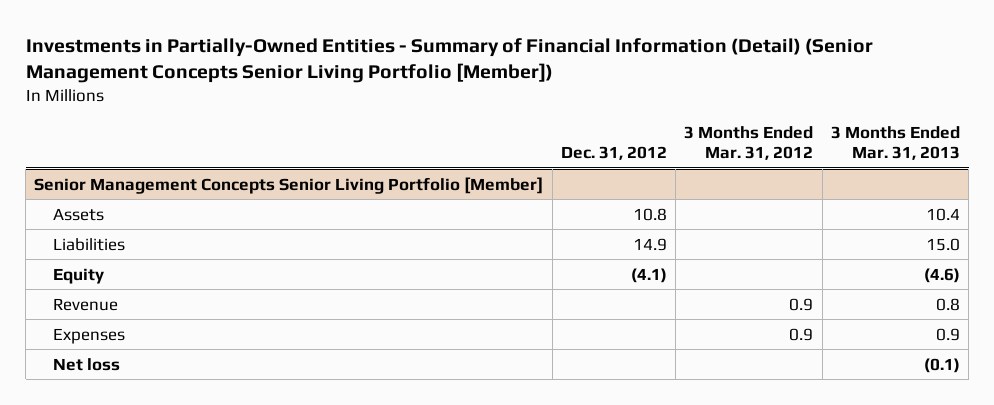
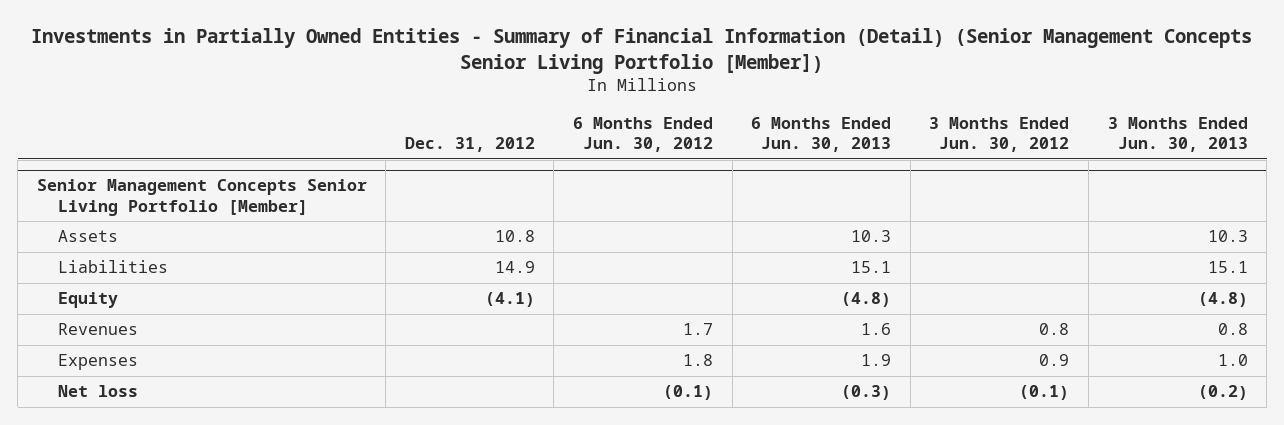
- Investments in Partially-Owned Entities - Summary of Financial Information (Detail) (Senior Management Concepts Senior Living Portfolio [Member])
+ Investments in Partially Owned Entities - Summary of Financial Information (Detail) (Senior Management Concepts Senior Living Portfolio [Member])
- | Dec. 31, 2012 | 3 Months Ended Mar. 31, 2012 | 3 Months Ended Mar. 31, 2013
+ | Dec. 31, 2012 | 6 Months Ended Jun. 30, 2012 | 6 Months Ended Jun. 30, 2013 | 3 Months Ended Jun. 30, 2012 | 3 Months Ended Jun. 30, 2013
@ Senior Management Concepts Senior Living Portfolio [Member]
- Revenue | | 0.9 | 0.8
+ Revenues | | 1.7 | 1.6 | 0.8 | 0.8

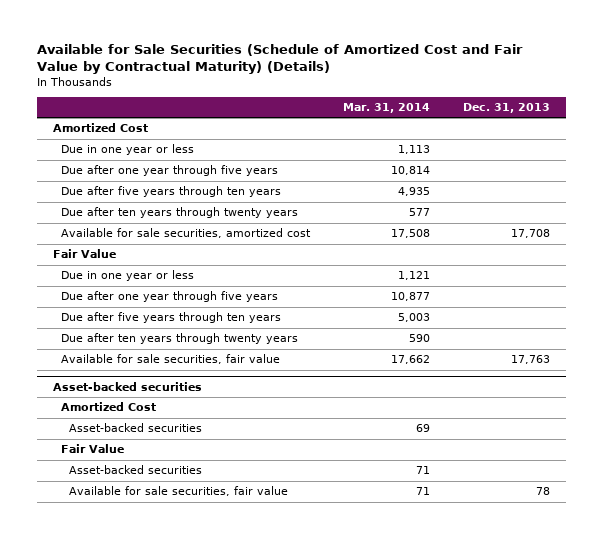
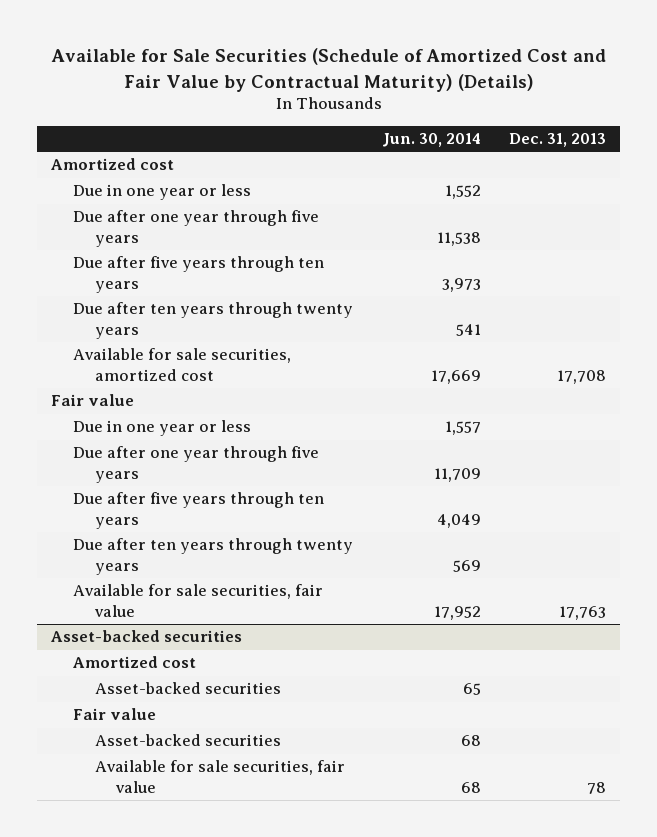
- | Mar. 31, 2014 | Dec. 31, 2013
+ | Jun. 30, 2014 | Dec. 31, 2013
- Amortized Cost
+ Amortized cost
- Fair Value
+ Fair value
@ Asset-backed securities
- Amortized Cost
+ Amortized cost
- Fair Value
+ Fair value

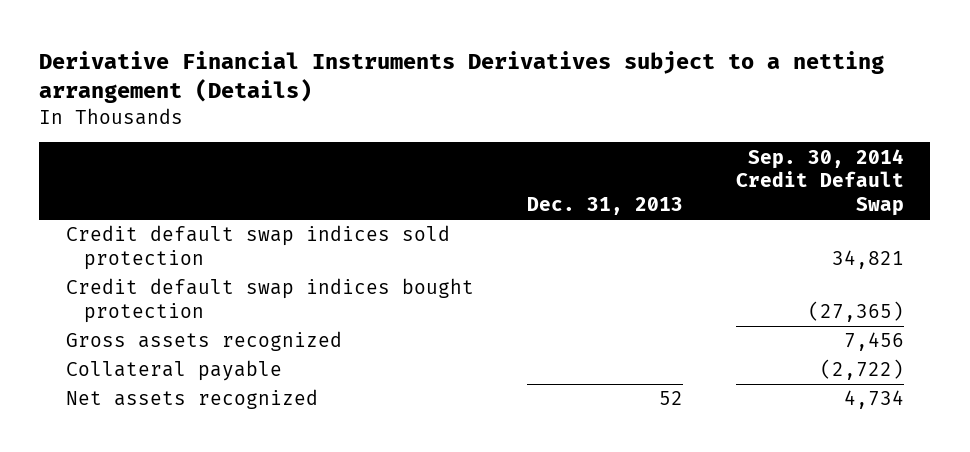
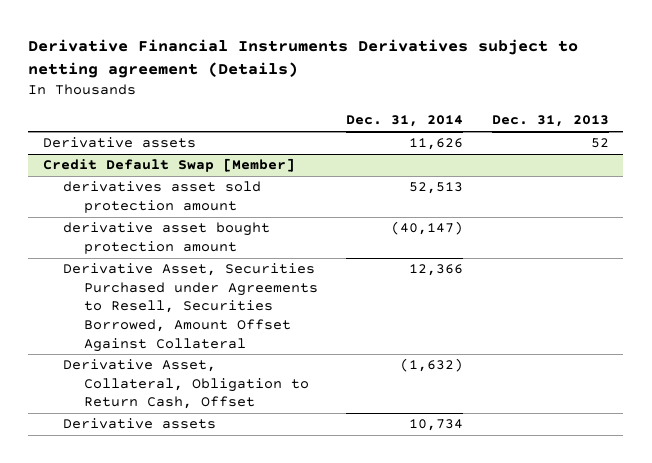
- Derivative Financial Instruments Derivatives subject to a netting arrangement (Details)
+ Derivative Financial Instruments Derivatives subject to netting agreement (Details)
- | Dec. 31, 2013 | Sep. 30, 2014 Credit Default Swap
+ | Dec. 31, 2014 | Dec. 31, 2013
- Credit default swap indices sold protection | | 34,821
- Credit default swap indices bought protection | | (27,365)
- Gross assets recognized | | 7,456
- Collateral payable | | (2,722)
- Net assets recognized | 52 | 4,734
+ Derivative assets | 11,626 | 52
+ Credit Default Swap [Member]
+ derivatives asset sold protection amount | 52,513 |
+ derivative asset bought protection amount | (40,147) |
+ Derivative Asset, Securities Purchased under Agreements to Resell, Securities Borrowed, Amount Offset Against Collateral | 12,366 |
+ Derivative Asset, Collateral, Obligation to Return Cash, Offset | (1,632) |
+ Derivative assets | 10,734 |

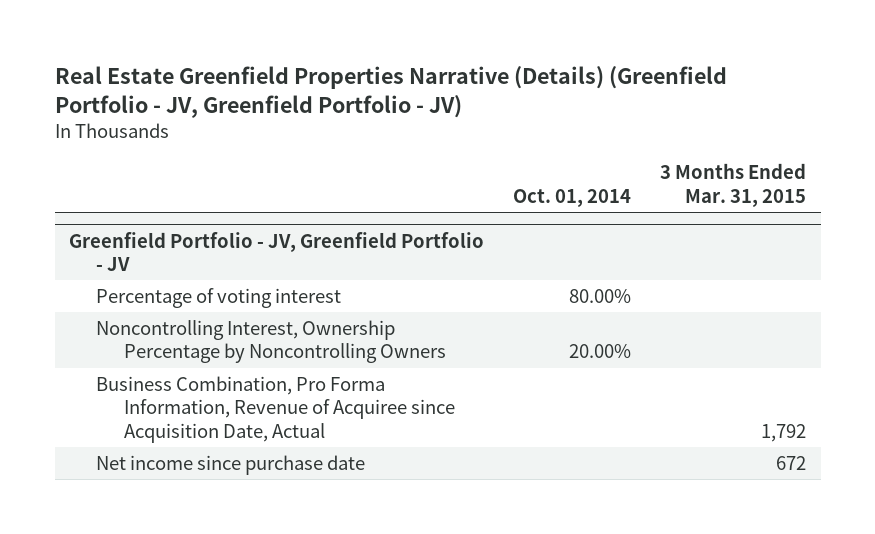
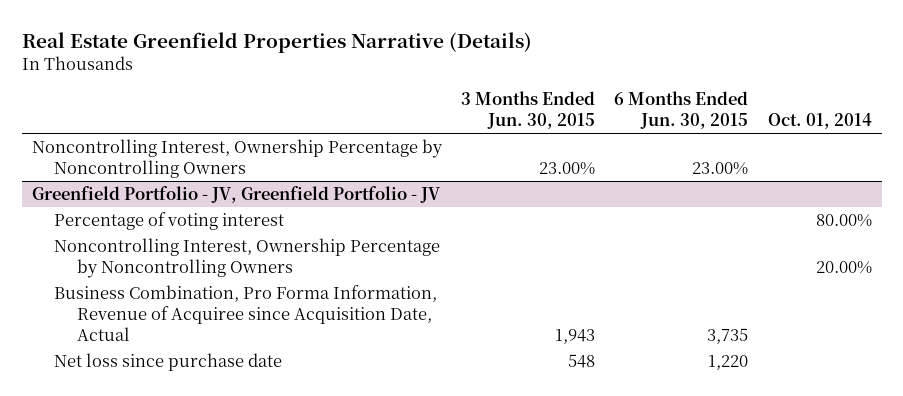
- Real Estate Greenfield Properties Narrative (Details) (Greenfield Portfolio - JV, Greenfield Portfolio - JV)
+ Real Estate Greenfield Properties Narrative (Details)
- | Oct. 01, 2014 | 3 Months Ended Mar. 31, 2015
+ | 3 Months Ended Jun. 30, 2015 | 6 Months Ended Jun. 30, 2015 | Oct. 01, 2014
+ Noncontrolling Interest, Ownership Percentage by Noncontrolling Owners | 23.00% | 23.00% |
@ Greenfield Portfolio - JV, Greenfield Portfolio - JV
- Net income since purchase date | | 672
+ Net loss since purchase date | 548 | 1,220 |

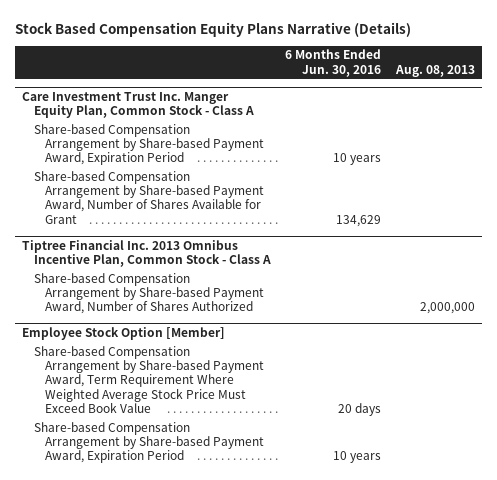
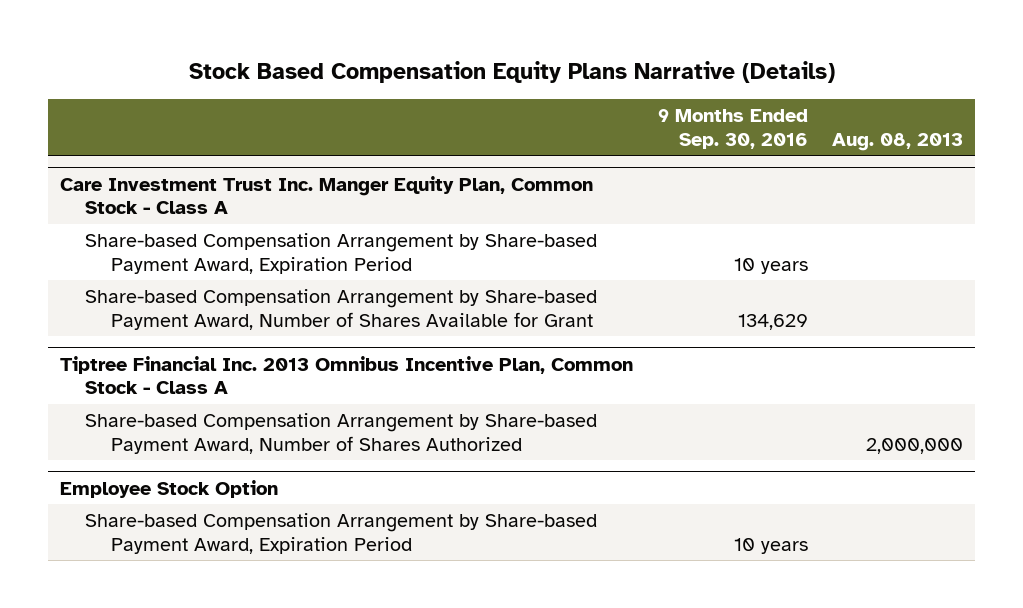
- | 6 Months Ended Jun. 30, 2016 | Aug. 08, 2013
+ | 9 Months Ended Sep. 30, 2016 | Aug. 08, 2013
- Employee Stock Option [Member]
- Share-based Compensation Arrangement by Share-based Payment Award, Term Requirement Where Weighted Average Stock Price Must Exceed Book Value | 20 days |
+ Employee Stock Option

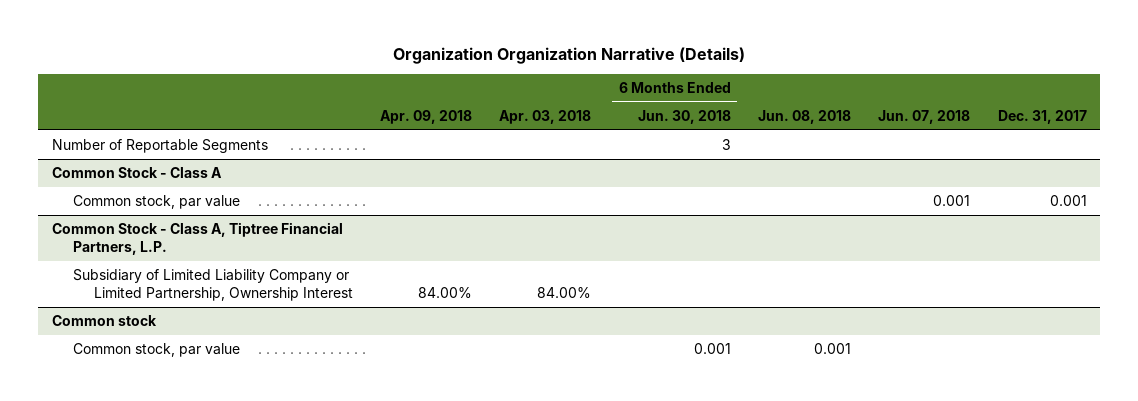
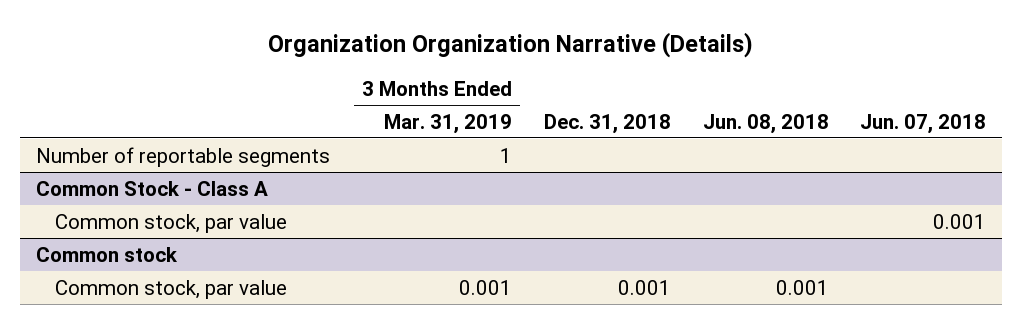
- | Apr. 09, 2018 | Apr. 03, 2018 | 6 Months Ended Jun. 30, 2018 | Jun. 08, 2018 | Jun. 07, 2018 | Dec. 31, 2017
+ | 3 Months Ended Mar. 31, 2019 | Dec. 31, 2018 | Jun. 08, 2018 | Jun. 07, 2018
- Number of Reportable Segments | | | 3 | | |
+ Number of reportable segments | 1 | | |
- Common Stock - Class A, Tiptree Financial Partners, L.P.
- Subsidiary of Limited Liability Company or Limited Partnership, Ownership Interest | 84.00% | 84.00% | | | |

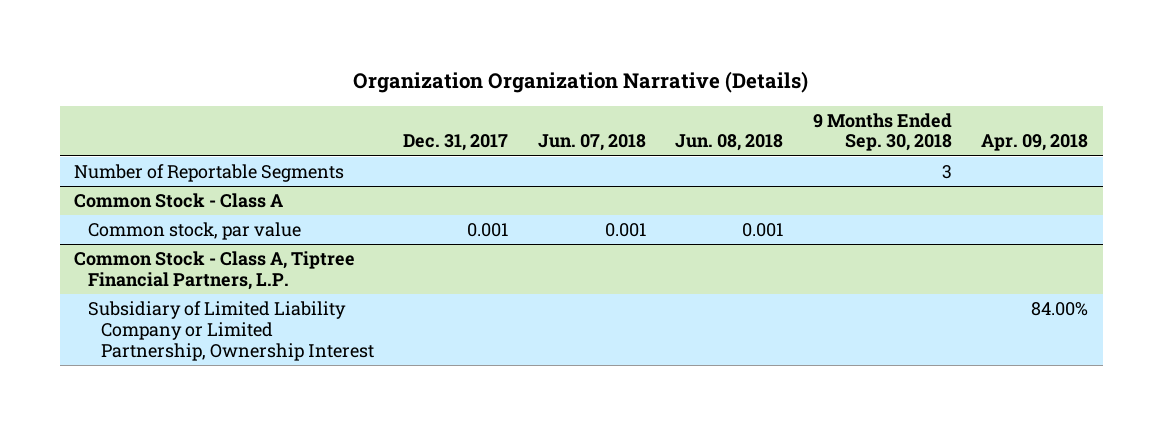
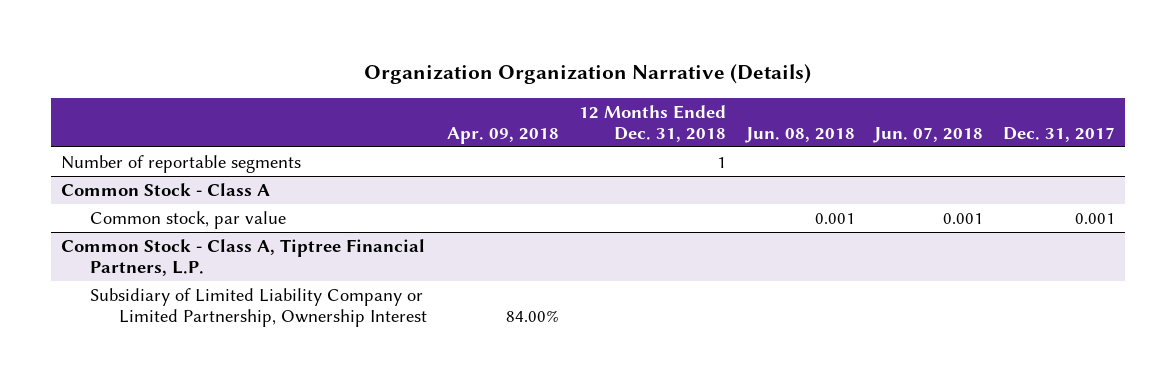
- | Dec. 31, 2017 | Jun. 07, 2018 | Jun. 08, 2018 | 9 Months Ended Sep. 30, 2018 | Apr. 09, 2018
+ | Apr. 09, 2018 | 12 Months Ended Dec. 31, 2018 | Jun. 08, 2018 | Jun. 07, 2018 | Dec. 31, 2017
- Number of Reportable Segments | | | | 3 |
+ Number of reportable segments | | 1 | | |

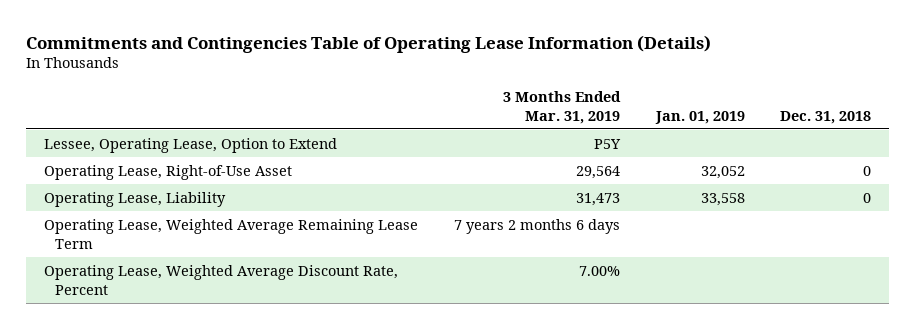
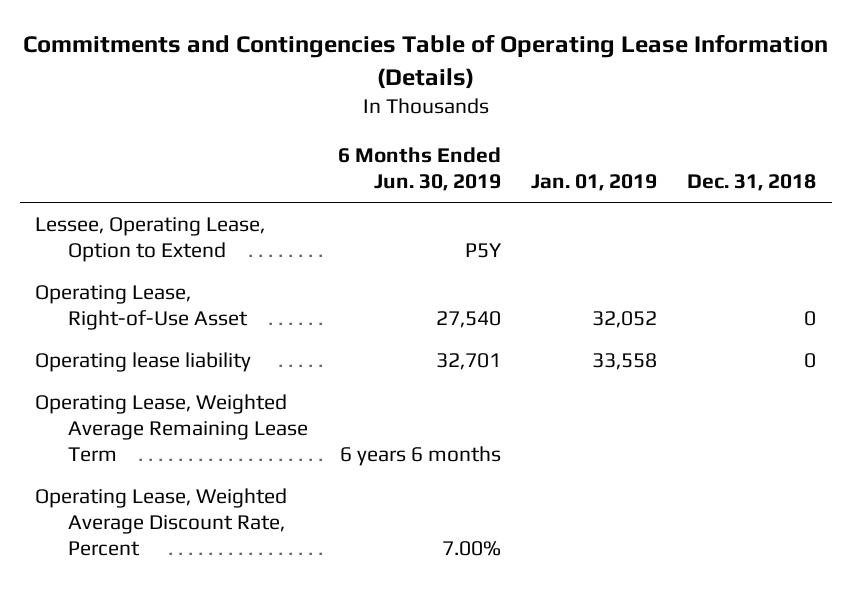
- | 3 Months Ended Mar. 31, 2019 | Jan. 01, 2019 | Dec. 31, 2018
+ | 6 Months Ended Jun. 30, 2019 | Jan. 01, 2019 | Dec. 31, 2018
- Operating Lease, Liability | 31,473 | 33,558 | 0
+ Operating lease liability | 32,701 | 33,558 | 0

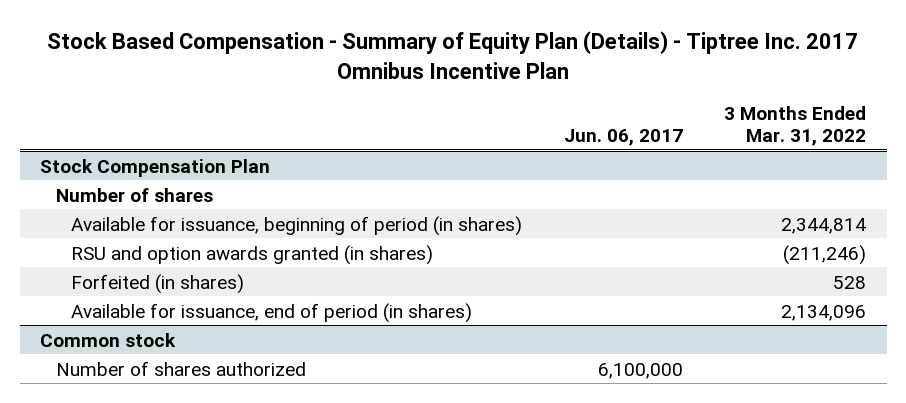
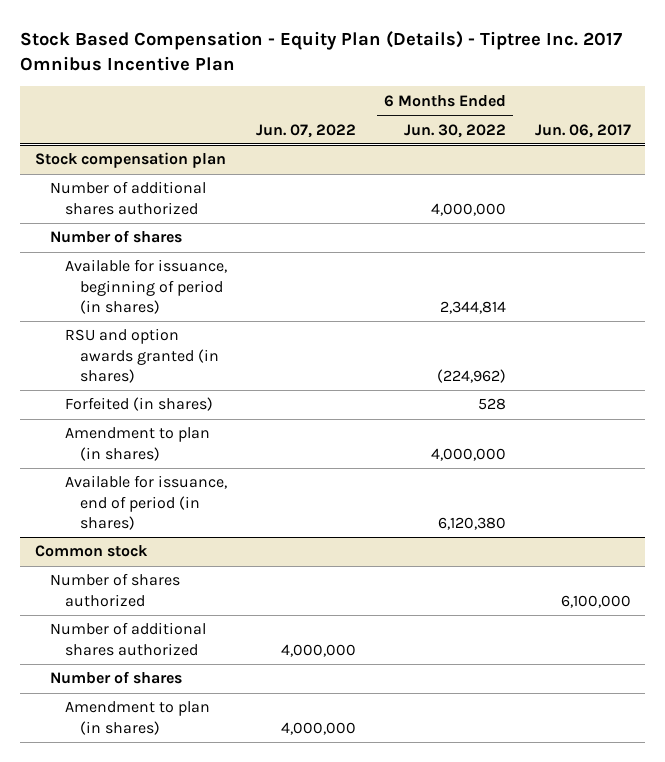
- Stock Based Compensation - Summary of Equity Plan (Details) - Tiptree Inc. 2017 Omnibus Incentive Plan
+ Stock Based Compensation - Equity Plan (Details) - Tiptree Inc. 2017 Omnibus Incentive Plan
- | Jun. 06, 2017 | 3 Months Ended Mar. 31, 2022
+ | Jun. 07, 2022 | 6 Months Ended Jun. 30, 2022 | Jun. 06, 2017
- Stock Compensation Plan
+ Stock compensation plan
+ Number of additional shares authorized | | 4,000,000 |
+ Amendment to plan (in shares) | | 4,000,000 |
@ Common stock
+ Number of additional shares authorized | 4,000,000 | |
+ Number of shares
+ Amendment to plan (in shares) | 4,000,000 | |

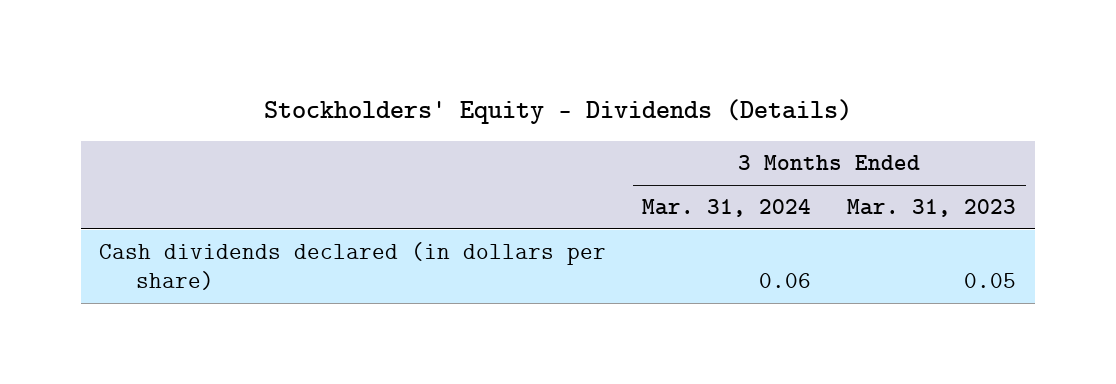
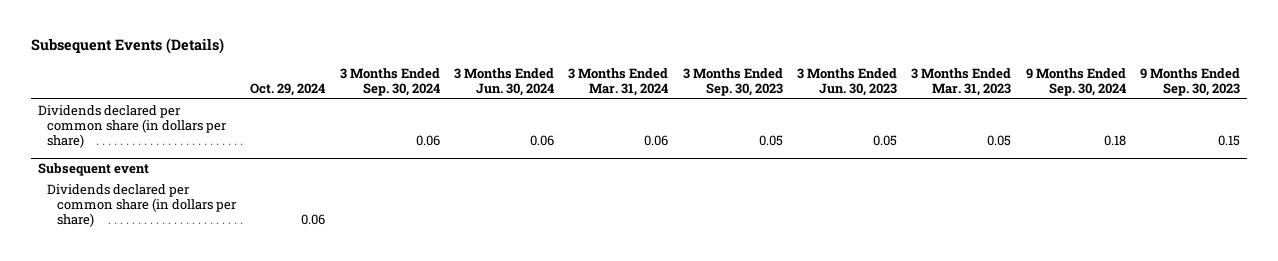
- Stockholders' Equity - Dividends (Details)
+ Subsequent Events (Details)
- | 3 Months Ended Mar. 31, 2024 | 3 Months Ended Mar. 31, 2023
+ | Oct. 29, 2024 | 3 Months Ended Sep. 30, 2024 | 3 Months Ended Jun. 30, 2024 | 3 Months Ended Mar. 31, 2024 | 3 Months Ended Sep. 30, 2023 | 3 Months Ended Jun. 30, 2023 | 3 Months Ended Mar. 31, 2023 | 9 Months Ended Sep. 30, 2024 | 9 Months Ended Sep. 30, 2023
- Cash dividends declared (in dollars per share) | 0.06 | 0.05
+ Dividends declared per common share (in dollars per share) | | 0.06 | 0.06 | 0.06 | 0.05 | 0.05 | 0.05 | 0.18 | 0.15
+ Subsequent event
+ Dividends declared per common share (in dollars per share) | 0.06 | | | | | | | |

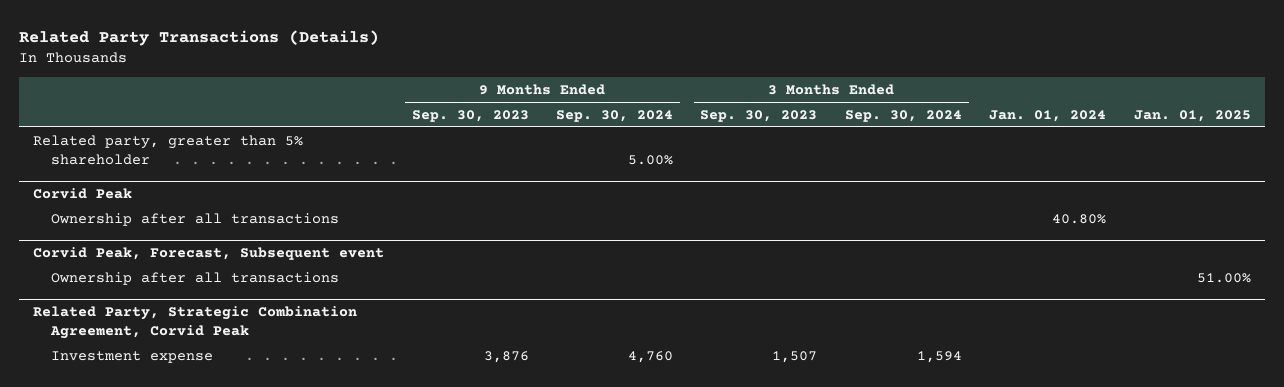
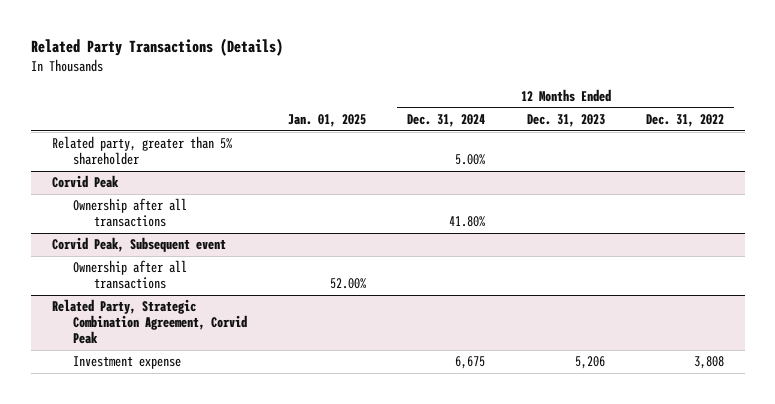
- | 9 Months Ended Sep. 30, 2023 | 9 Months Ended Sep. 30, 2024 | 3 Months Ended Sep. 30, 2023 | 3 Months Ended Sep. 30, 2024 | Jan. 01, 2024 | Jan. 01, 2025
+ | Jan. 01, 2025 | 12 Months Ended Dec. 31, 2024 | 12 Months Ended Dec. 31, 2023 | 12 Months Ended Dec. 31, 2022
- Corvid Peak, Forecast, Subsequent event
- Ownership after all transactions | | | | | | 51.00%
+ Corvid Peak, Subsequent event
+ Ownership after all transactions | 52.00% | | |

